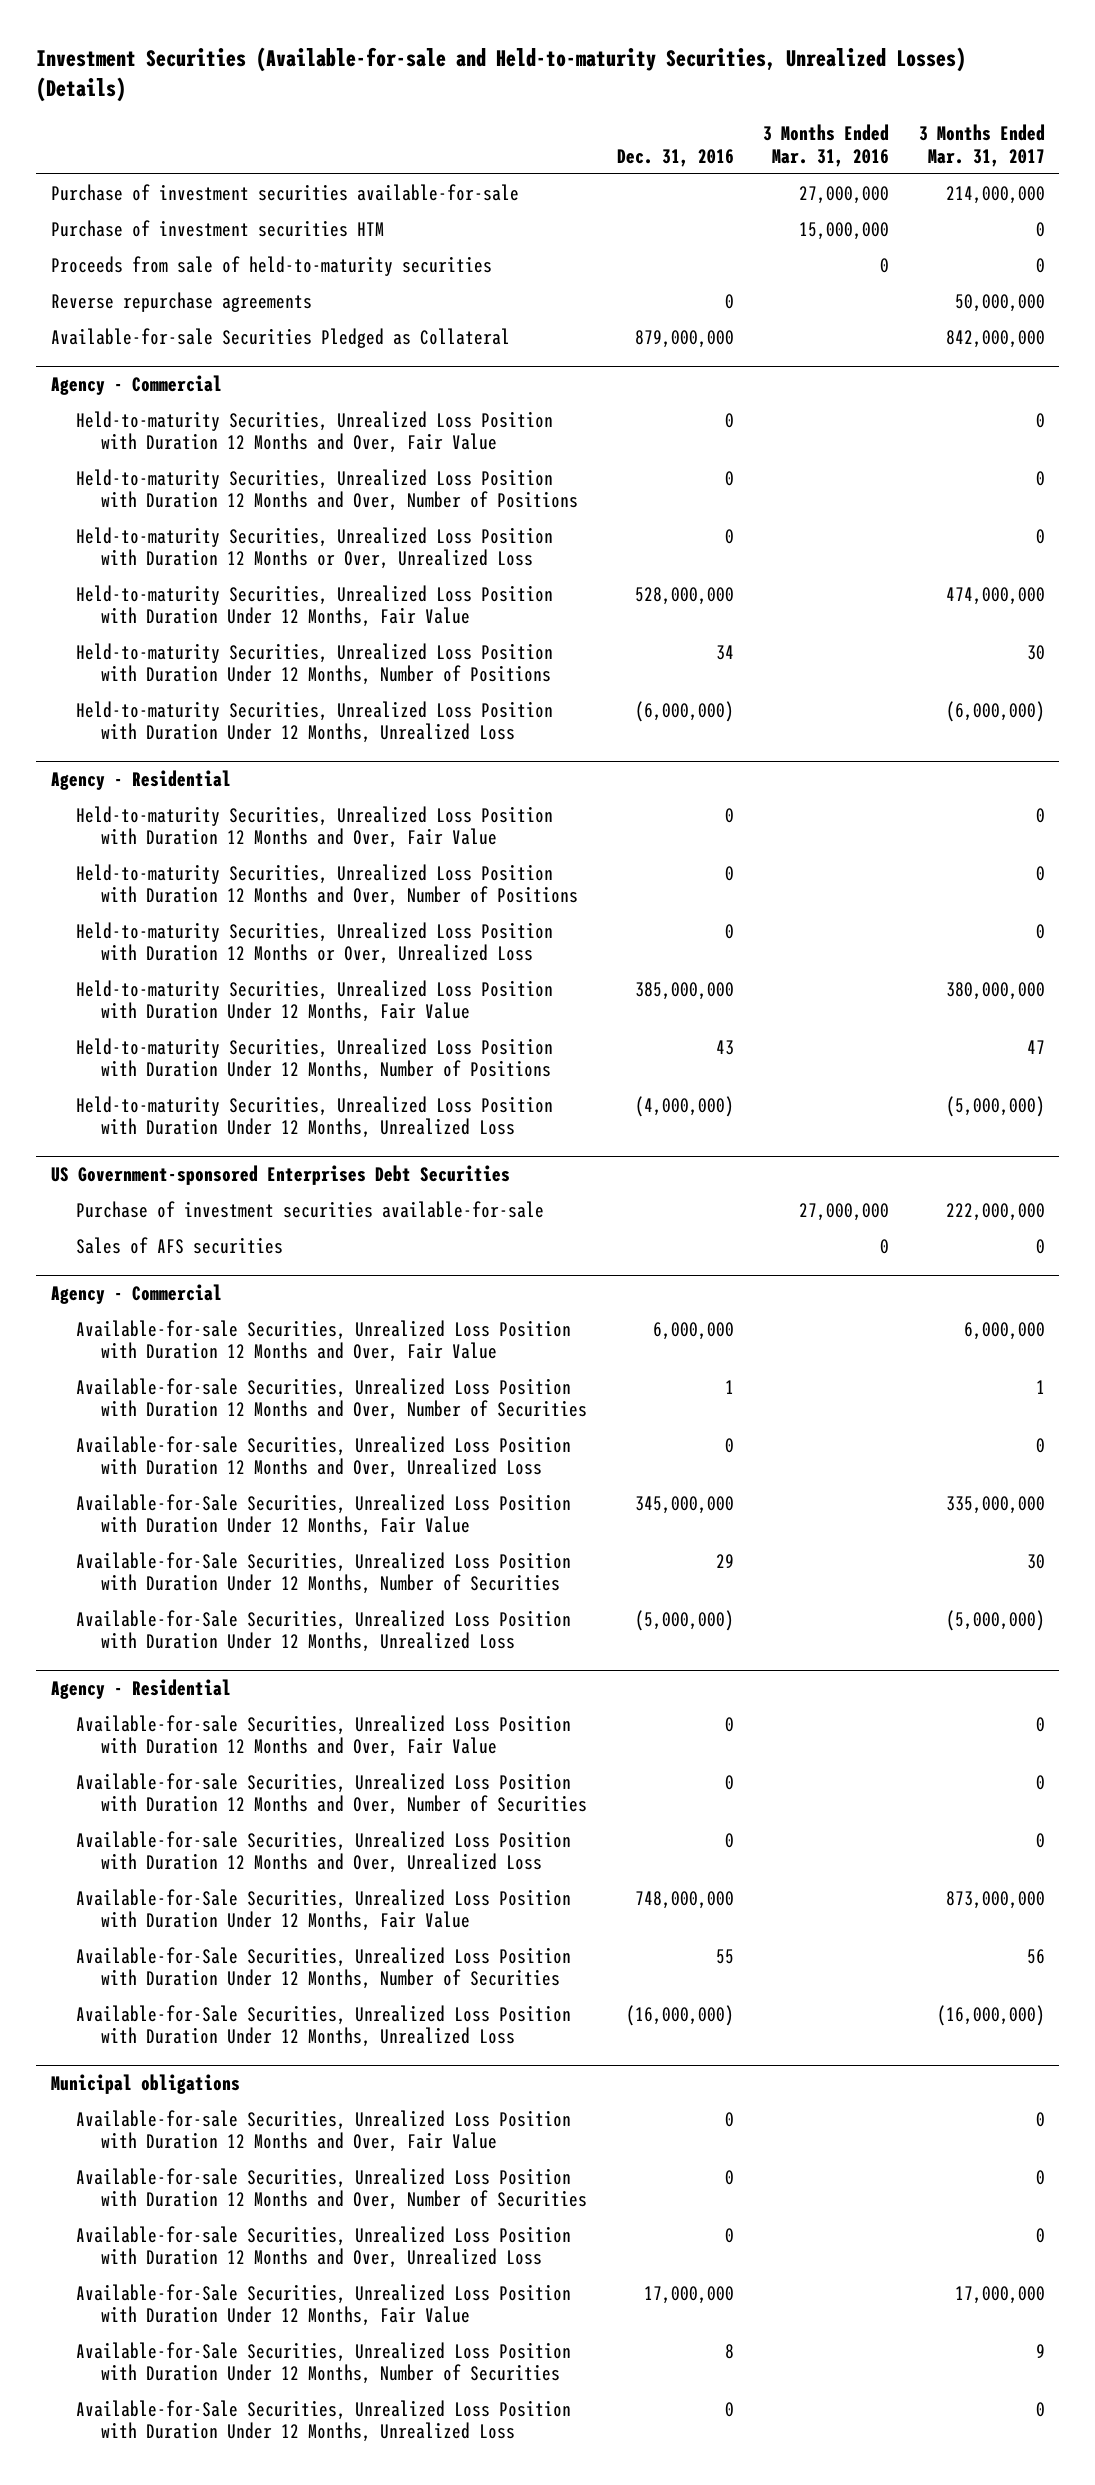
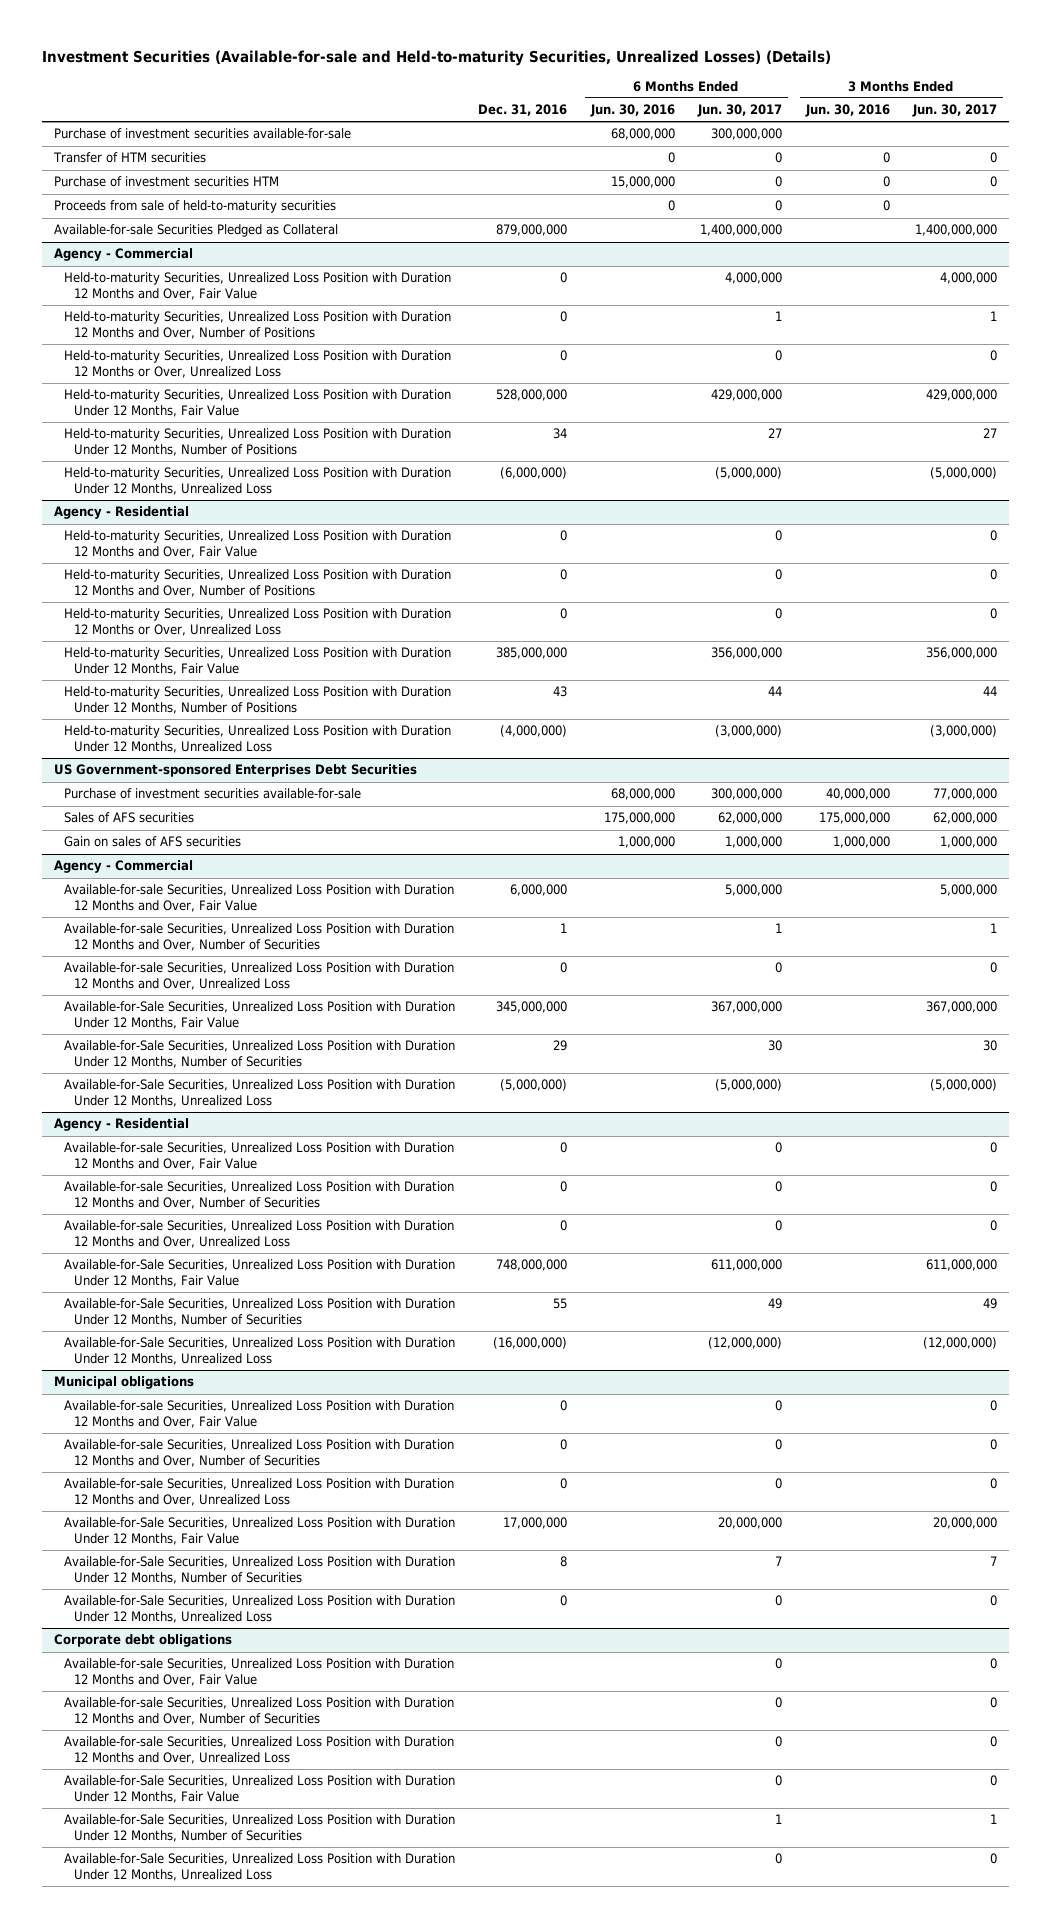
- | Dec. 31, 2016 | 3 Months Ended Mar. 31, 2016 | 3 Months Ended Mar. 31, 2017
+ | Dec. 31, 2016 | 6 Months Ended Jun. 30, 2016 | 6 Months Ended Jun. 30, 2017 | 3 Months Ended Jun. 30, 2016 | 3 Months Ended Jun. 30, 2017
+ Transfer of HTM securities | | 0 | 0 | 0 | 0
- Reverse repurchase agreements | 0 | | 50,000,000
@ US Government-sponsored Enterprises Debt Securities
+ Gain on sales of AFS securities | | 1,000,000 | 1,000,000 | 1,000,000 | 1,000,000
+ Corporate debt obligations
+ Available-for-sale Securities, Unrealized Loss Position with Duration 12 Months and Over, Fair Value | | | 0 | | 0
+ Available-for-sale Securities, Unrealized Loss Position with Duration 12 Months and Over, Number of Securities | | | 0 | | 0
+ Available-for-sale Securities, Unrealized Loss Position with Duration 12 Months and Over, Unrealized Loss | | | 0 | | 0
+ Available-for-Sale Securities, Unrealized Loss Position with Duration Under 12 Months, Fair Value | | | 0 | | 0
+ Available-for-Sale Securities, Unrealized Loss Position with Duration Under 12 Months, Number of Securities | | | 1 | | 1
+ Available-for-Sale Securities, Unrealized Loss Position with Duration Under 12 Months, Unrealized Loss | | | 0 | | 0

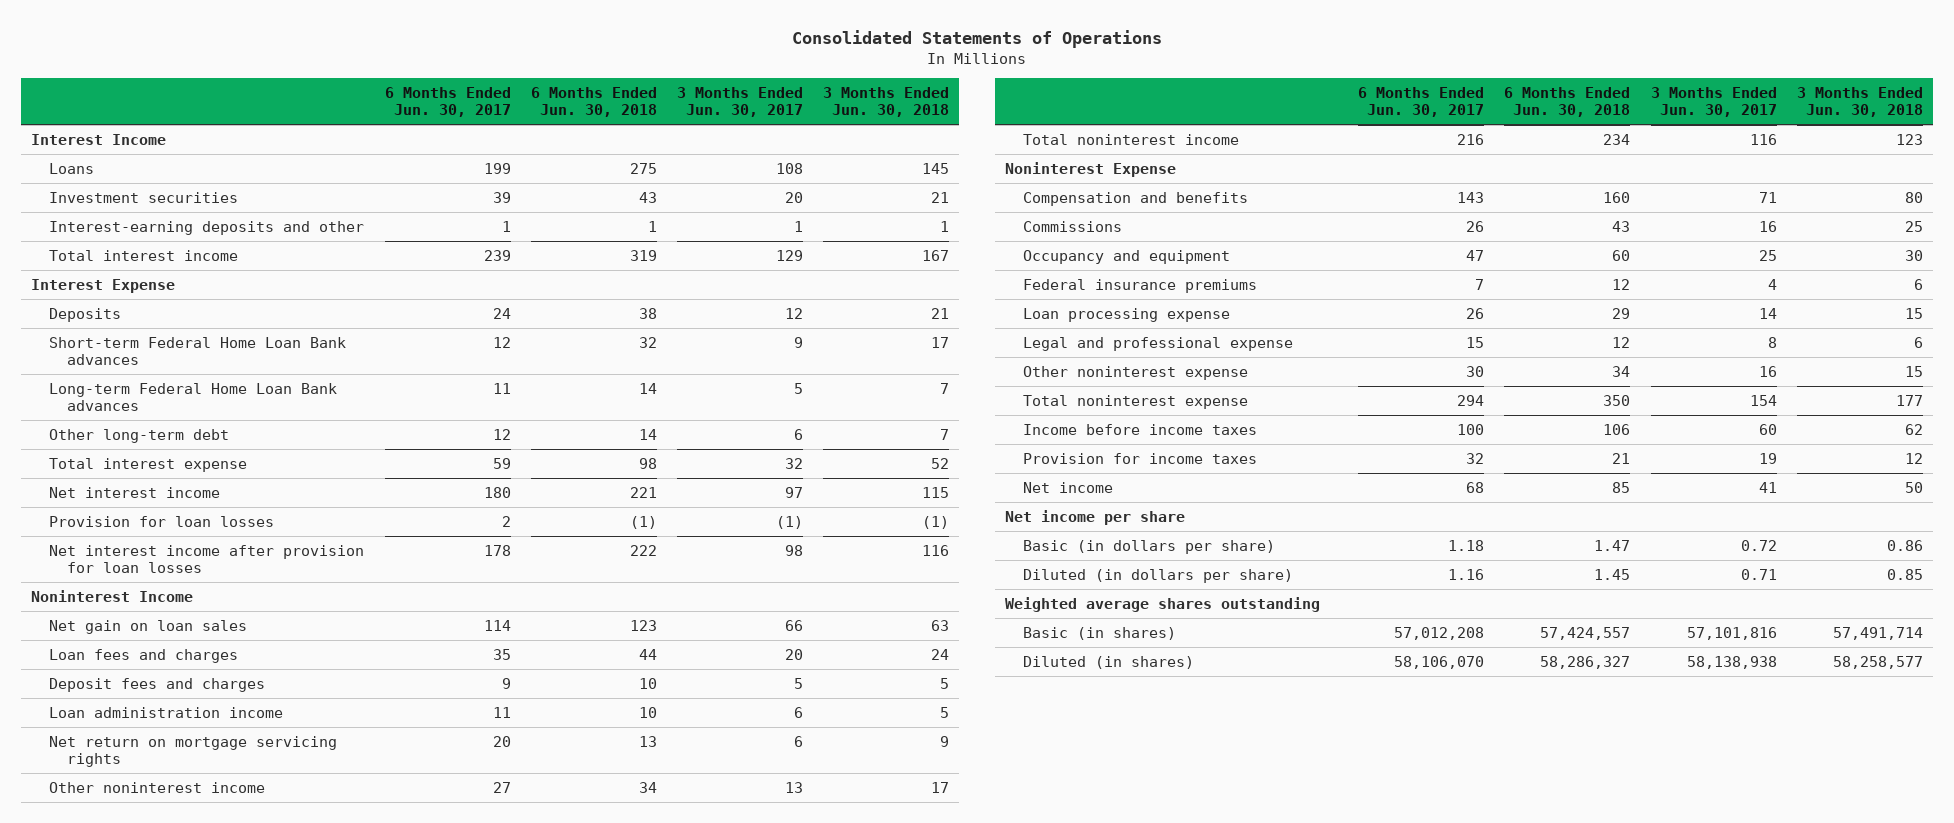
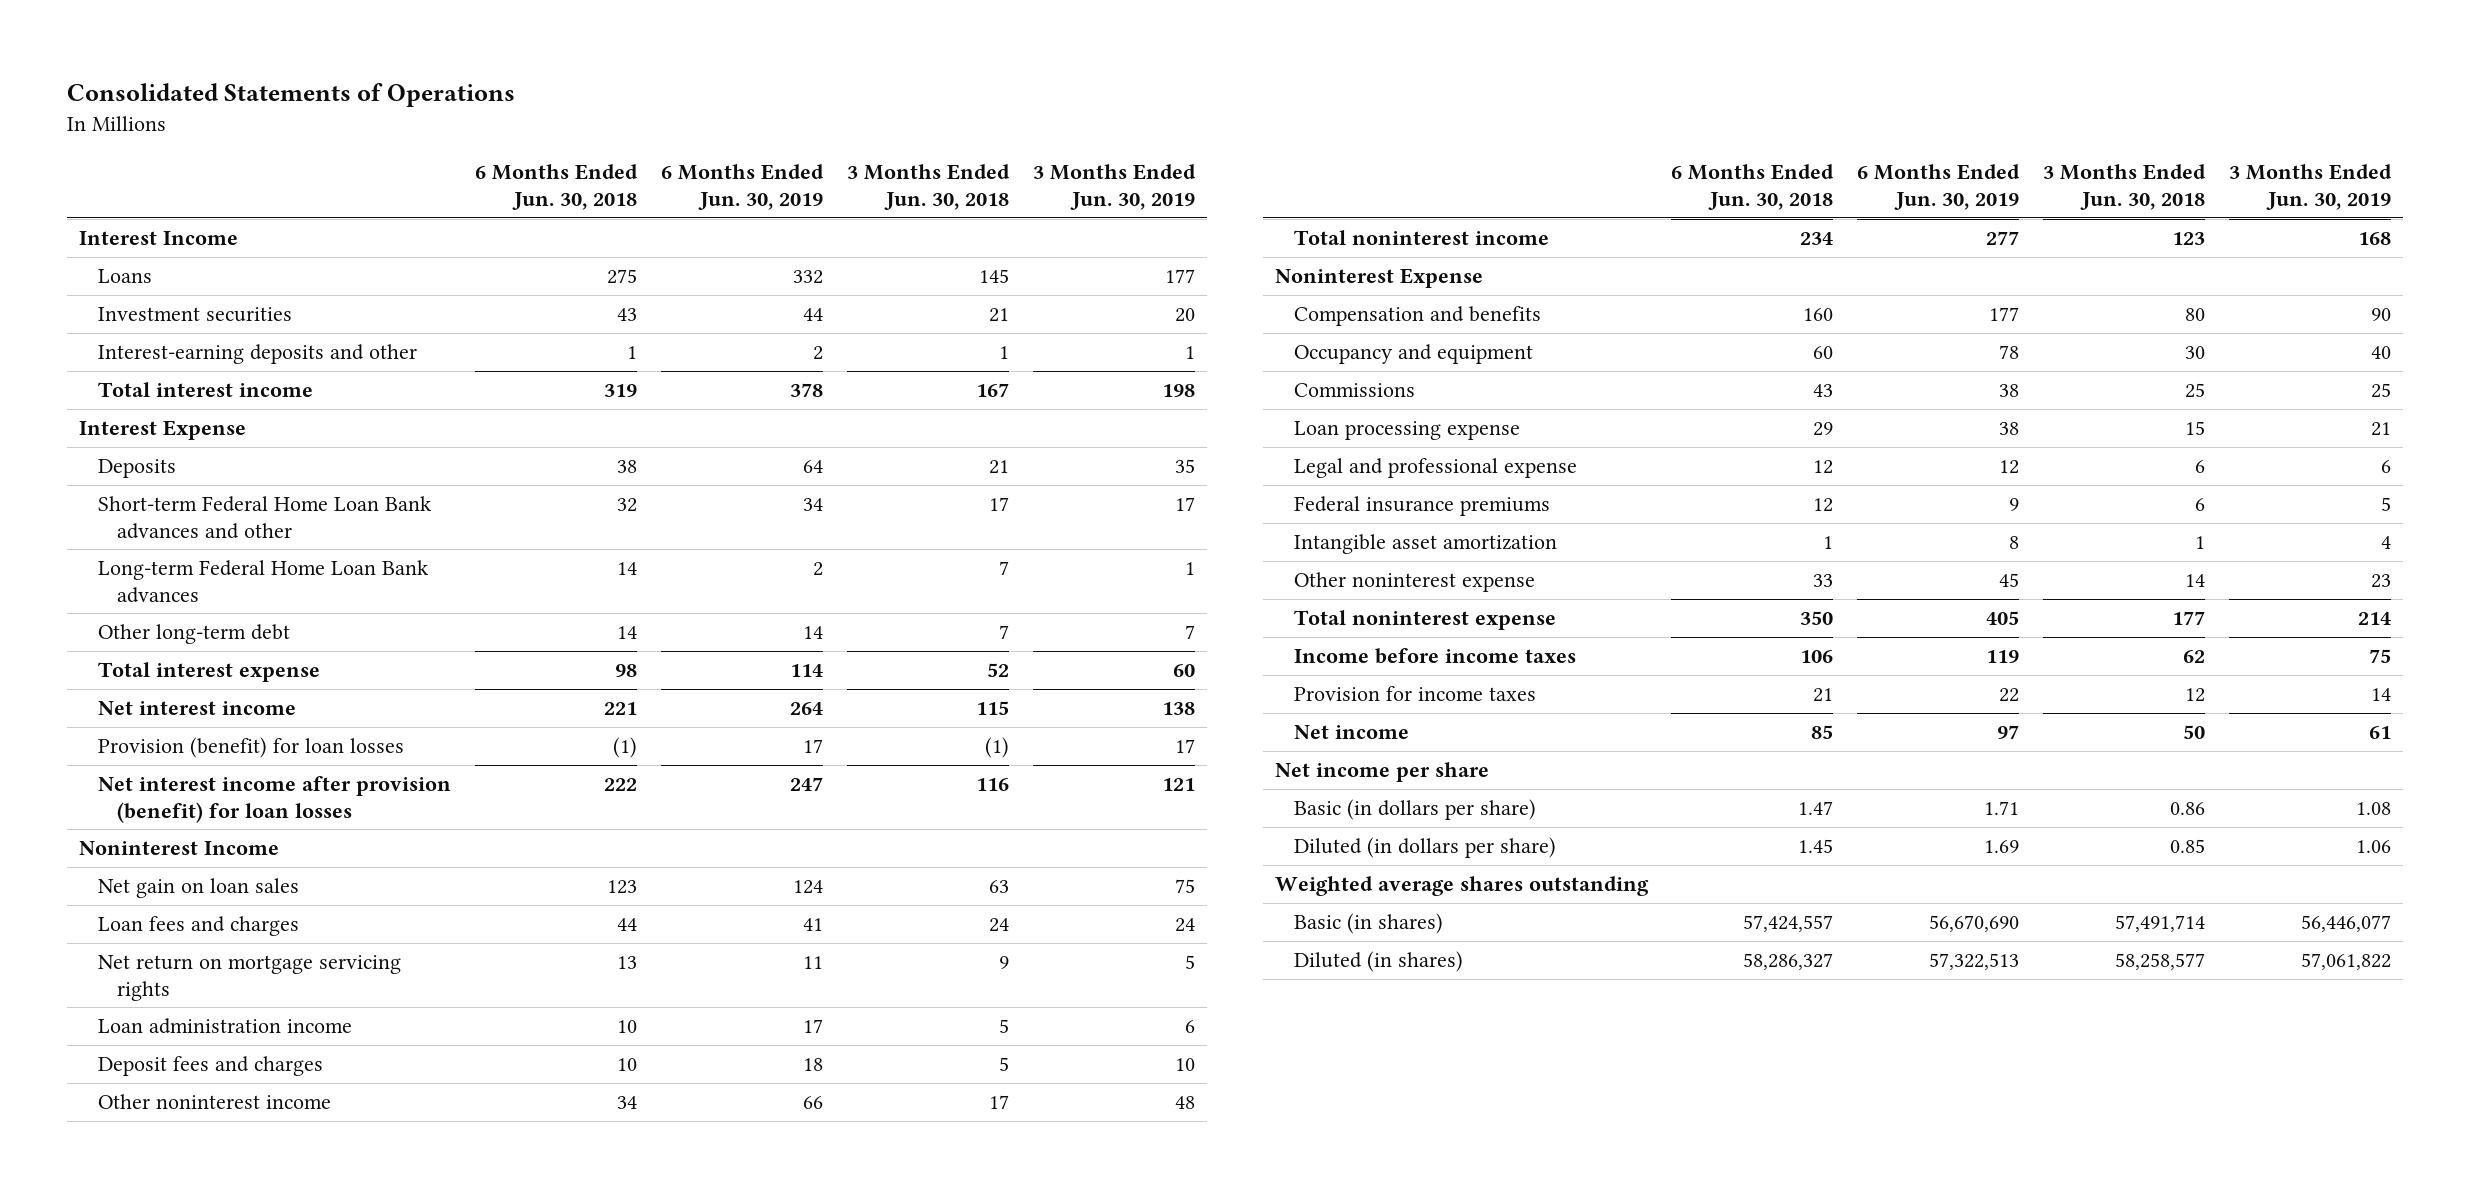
- | 6 Months Ended Jun. 30, 2017 | 6 Months Ended Jun. 30, 2018 | 3 Months Ended Jun. 30, 2017 | 3 Months Ended Jun. 30, 2018
+ | 6 Months Ended Jun. 30, 2018 | 6 Months Ended Jun. 30, 2019 | 3 Months Ended Jun. 30, 2018 | 3 Months Ended Jun. 30, 2019
- Short-term Federal Home Loan Bank advances | 12 | 32 | 9 | 17
+ Short-term Federal Home Loan Bank advances and other | 32 | 34 | 17 | 17
- Provision for loan losses | 2 | (1) | (1) | (1)
- Net interest income after provision for loan losses | 178 | 222 | 98 | 116
+ Provision (benefit) for loan losses | (1) | 17 | (1) | 17
+ Net interest income after provision (benefit) for loan losses | 222 | 247 | 116 | 121
moved down: Loan administration income | 10 | 17 | 5 | 6
moved down: Deposit fees and charges | 10 | 18 | 5 | 10
moved down: Commissions | 43 | 38 | 25 | 25
- Other noninterest expense | 30 | 34 | 16 | 15
moved down: Federal insurance premiums | 12 | 9 | 6 | 5
+ Intangible asset amortization | 1 | 8 | 1 | 4
+ Other noninterest expense | 33 | 45 | 14 | 23

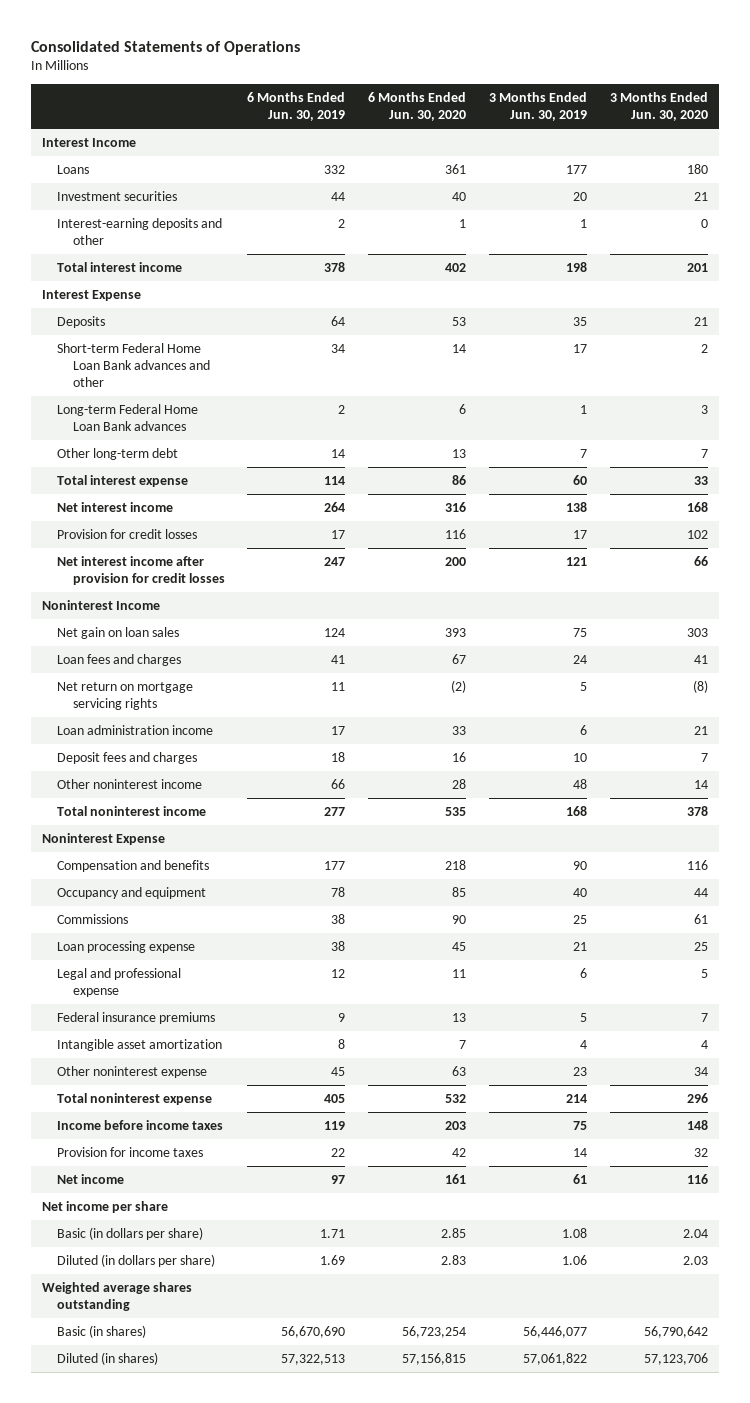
- | 6 Months Ended Jun. 30, 2018 | 6 Months Ended Jun. 30, 2019 | 3 Months Ended Jun. 30, 2018 | 3 Months Ended Jun. 30, 2019
+ | 6 Months Ended Jun. 30, 2019 | 6 Months Ended Jun. 30, 2020 | 3 Months Ended Jun. 30, 2019 | 3 Months Ended Jun. 30, 2020
- Provision (benefit) for loan losses | (1) | 17 | (1) | 17
- Net interest income after provision (benefit) for loan losses | 222 | 247 | 116 | 121
+ Provision for credit losses | 17 | 116 | 17 | 102
+ Net interest income after provision for credit losses | 247 | 200 | 121 | 66

